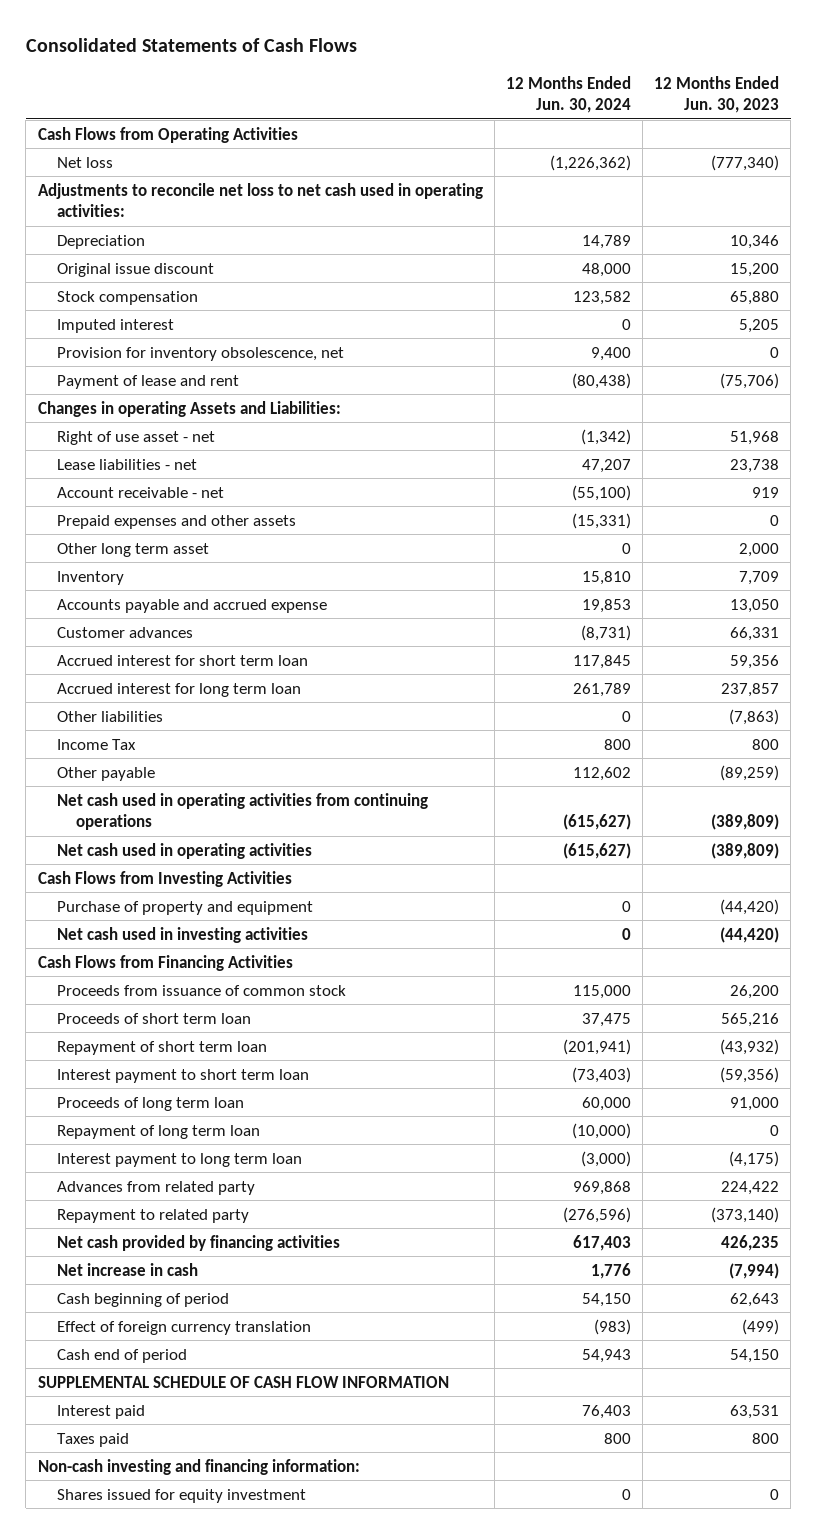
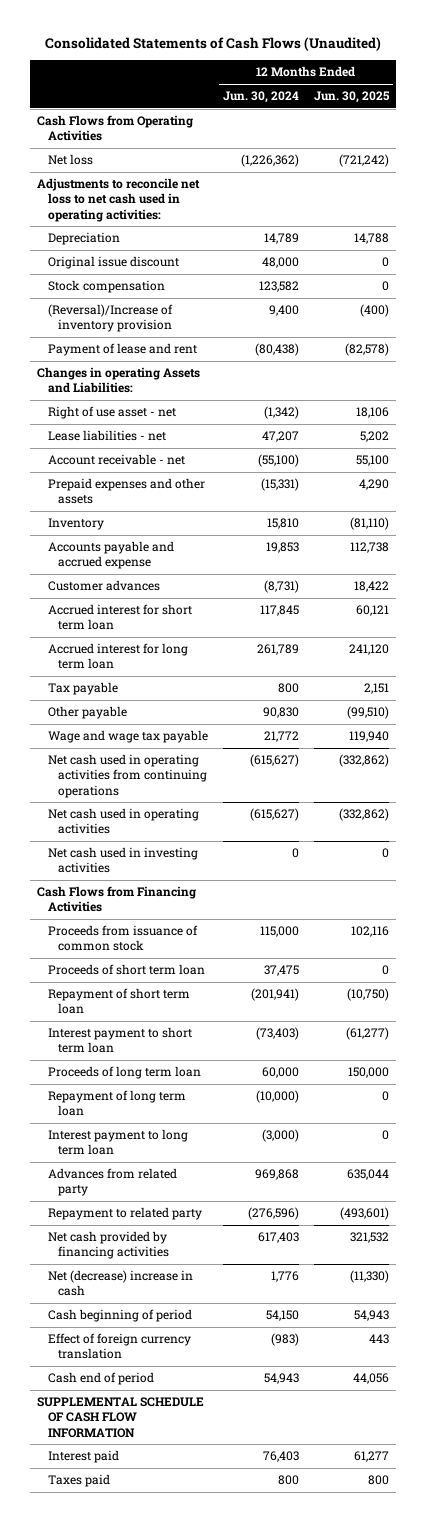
- Consolidated Statements of Cash Flows
+ Consolidated Statements of Cash Flows (Unaudited)
- | 12 Months Ended Jun. 30, 2024 | 12 Months Ended Jun. 30, 2023
+ | 12 Months Ended Jun. 30, 2024 | 12 Months Ended Jun. 30, 2025
- Imputed interest | 0 | 5,205
- Provision for inventory obsolescence, net | 9,400 | 0
+ (Reversal)/Increase of inventory provision | 9,400 | (400)
- Other long term asset | 0 | 2,000
- Other liabilities | 0 | (7,863)
- Income Tax | 800 | 800
- Other payable | 112,602 | (89,259)
+ Tax payable | 800 | 2,151
+ Other payable | 90,830 | (99,510)
+ Wage and wage tax payable | 21,772 | 119,940
- Cash Flows from Investing Activities
- Purchase of property and equipment | 0 | (44,420)
- Net increase in cash | 1,776 | (7,994)
+ Net (decrease) increase in cash | 1,776 | (11,330)
- Non-cash investing and financing information:
- Shares issued for equity investment | 0 | 0

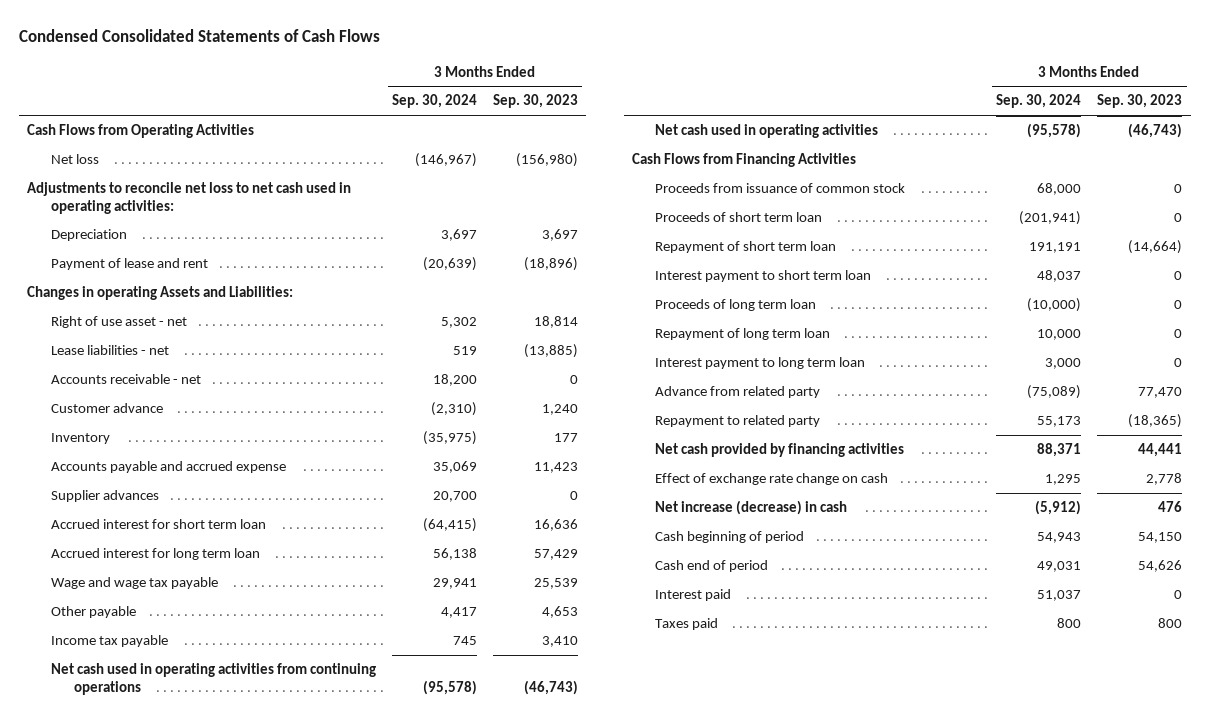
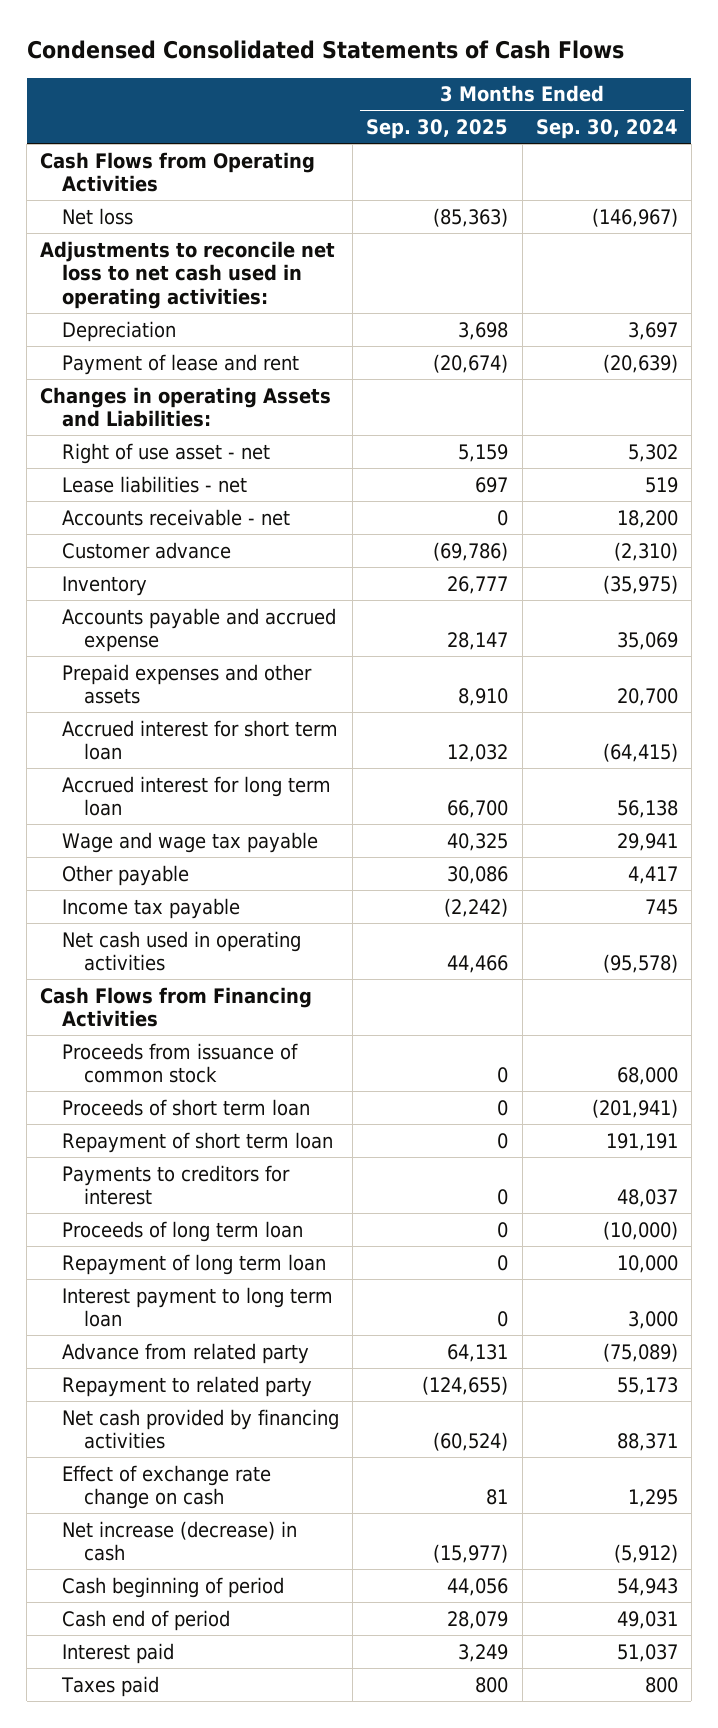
- | 3 Months Ended Sep. 30, 2024 | 3 Months Ended Sep. 30, 2023
+ | 3 Months Ended Sep. 30, 2025 | 3 Months Ended Sep. 30, 2024
- Supplier advances | 20,700 | 0
+ Prepaid expenses and other assets | 8,910 | 20,700
- Net cash used in operating activities from continuing operations | (95,578) | (46,743)
- Interest payment to short term loan | 48,037 | 0
+ Payments to creditors for interest | 0 | 48,037

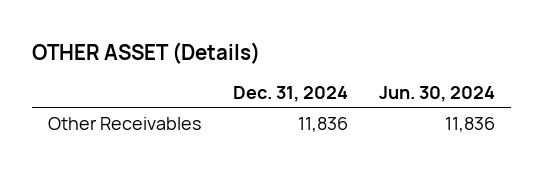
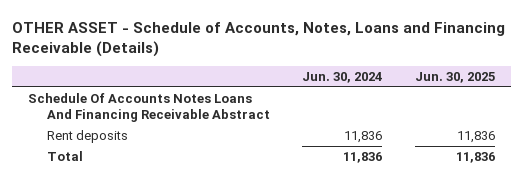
- OTHER ASSET (Details)
+ OTHER ASSET - Schedule of Accounts, Notes, Loans and Financing Receivable (Details)
- | Dec. 31, 2024 | Jun. 30, 2024
+ | Jun. 30, 2024 | Jun. 30, 2025
- Other Receivables | 11,836 | 11,836
+ Schedule Of Accounts Notes Loans And Financing Receivable Abstract
+ Rent deposits | 11,836 | 11,836
+ Total | 11,836 | 11,836

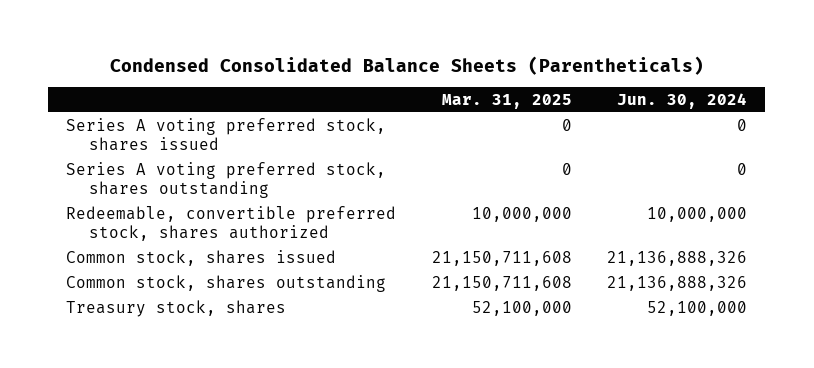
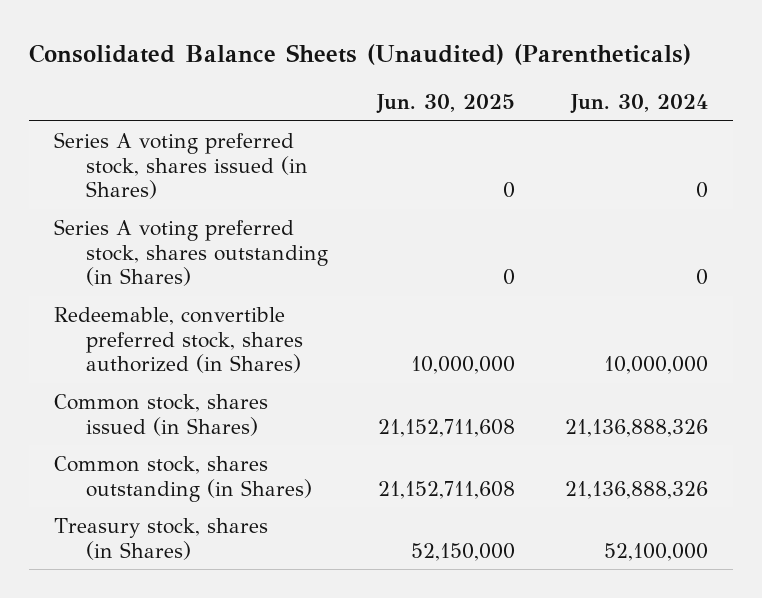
- Condensed Consolidated Balance Sheets (Parentheticals)
+ Consolidated Balance Sheets (Unaudited) (Parentheticals)
- | Mar. 31, 2025 | Jun. 30, 2024
+ | Jun. 30, 2025 | Jun. 30, 2024
- Series A voting preferred stock, shares issued | 0 | 0
- Series A voting preferred stock, shares outstanding | 0 | 0
- Redeemable, convertible preferred stock, shares authorized | 10,000,000 | 10,000,000
- Common stock, shares issued | 21,150,711,608 | 21,136,888,326
- Common stock, shares outstanding | 21,150,711,608 | 21,136,888,326
- Treasury stock, shares | 52,100,000 | 52,100,000
+ Series A voting preferred stock, shares issued (in Shares) | 0 | 0
+ Series A voting preferred stock, shares outstanding (in Shares) | 0 | 0
+ Redeemable, convertible preferred stock, shares authorized (in Shares) | 10,000,000 | 10,000,000
+ Common stock, shares issued (in Shares) | 21,152,711,608 | 21,136,888,326
+ Common stock, shares outstanding (in Shares) | 21,152,711,608 | 21,136,888,326
+ Treasury stock, shares (in Shares) | 52,150,000 | 52,100,000

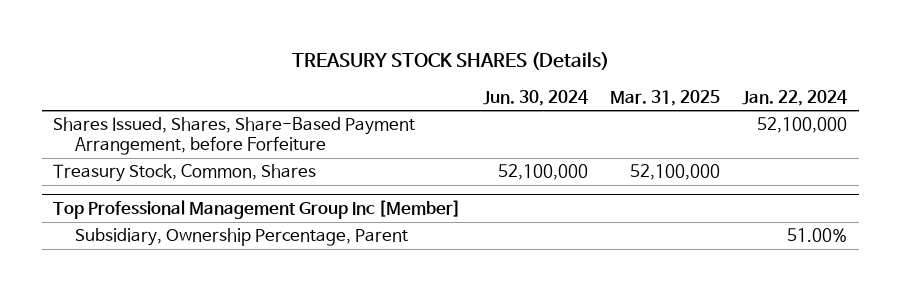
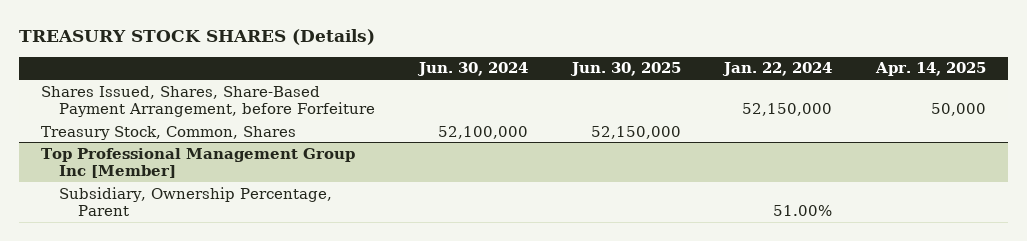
- | Jun. 30, 2024 | Mar. 31, 2025 | Jan. 22, 2024
+ | Jun. 30, 2024 | Jun. 30, 2025 | Jan. 22, 2024 | Apr. 14, 2025
- Shares Issued, Shares, Share-Based Payment Arrangement, before Forfeiture | | | 52,100,000
+ Shares Issued, Shares, Share-Based Payment Arrangement, before Forfeiture | | | 52,150,000 | 50,000

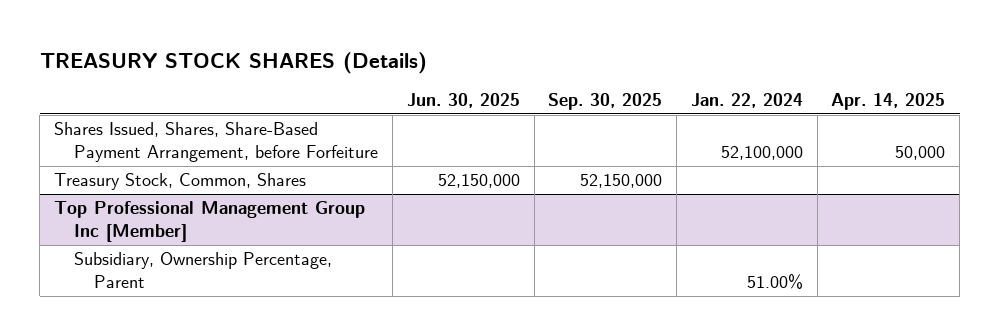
- | Jun. 30, 2024 | Jun. 30, 2025 | Jan. 22, 2024 | Apr. 14, 2025
+ | Jun. 30, 2025 | Sep. 30, 2025 | Jan. 22, 2024 | Apr. 14, 2025
- Shares Issued, Shares, Share-Based Payment Arrangement, before Forfeiture | | | 52,150,000 | 50,000
+ Shares Issued, Shares, Share-Based Payment Arrangement, before Forfeiture | | | 52,100,000 | 50,000

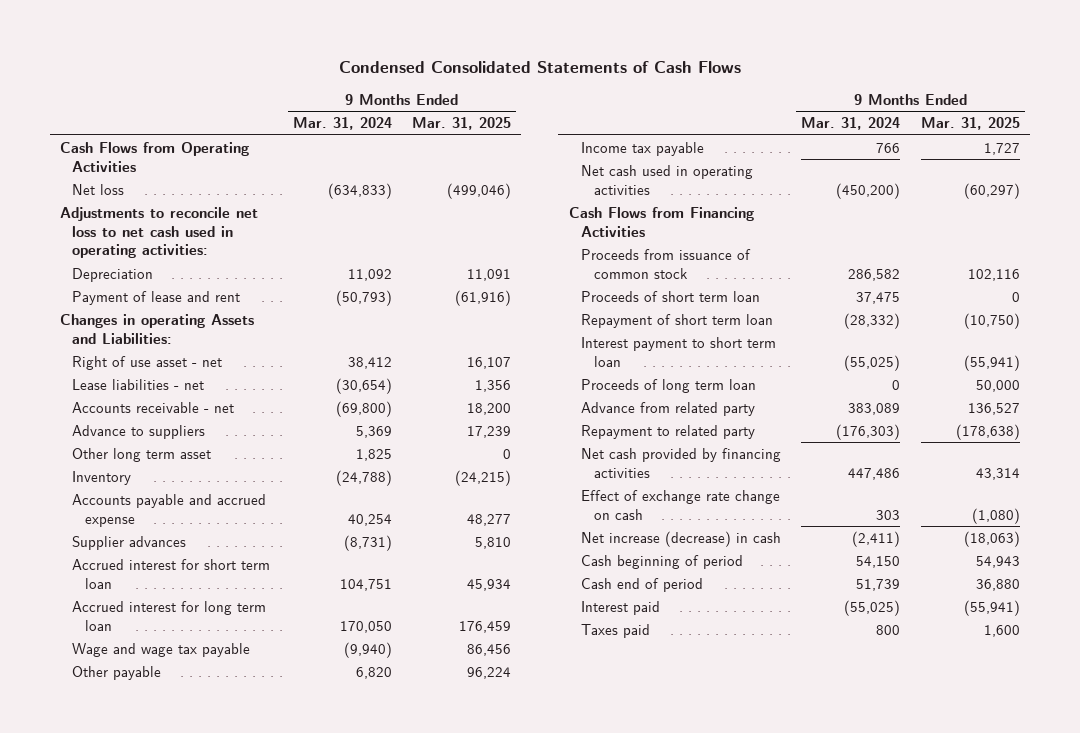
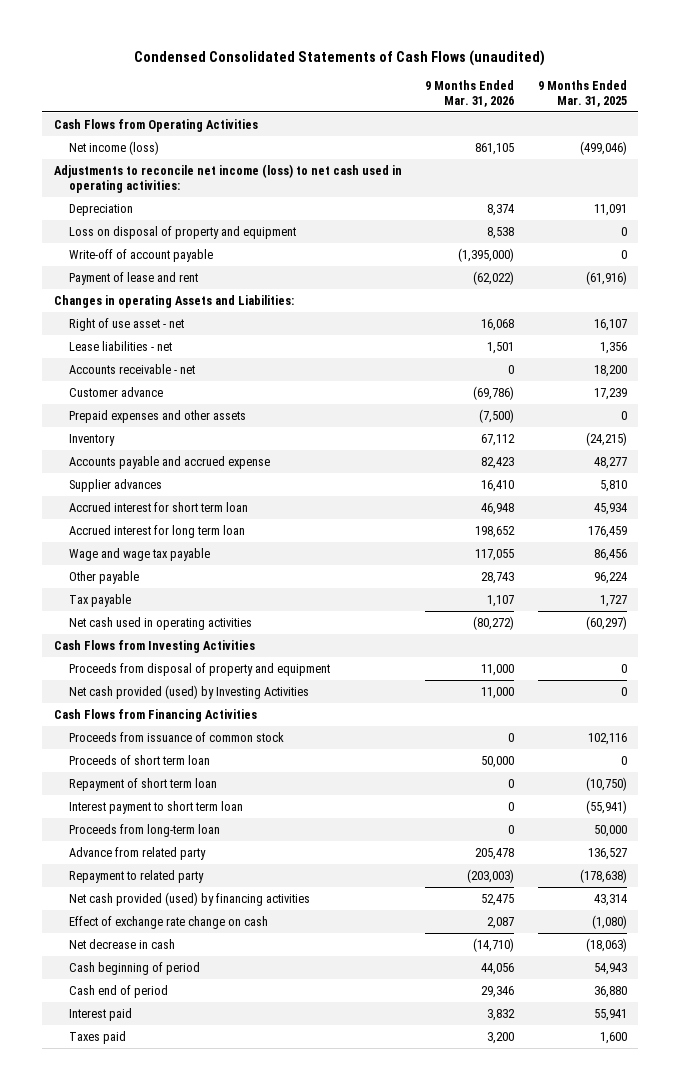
- Condensed Consolidated Statements of Cash Flows
+ Condensed Consolidated Statements of Cash Flows (unaudited)
- | 9 Months Ended Mar. 31, 2024 | 9 Months Ended Mar. 31, 2025
+ | 9 Months Ended Mar. 31, 2026 | 9 Months Ended Mar. 31, 2025
- Net loss | (634,833) | (499,046)
- Adjustments to reconcile net loss to net cash used in operating activities:
+ Net income (loss) | 861,105 | (499,046)
+ Adjustments to reconcile net income (loss) to net cash used in operating activities:
+ Loss on disposal of property and equipment | 8,538 | 0
+ Write-off of account payable | (1,395,000) | 0
- Advance to suppliers | 5,369 | 17,239
- Other long term asset | 1,825 | 0
+ Customer advance | (69,786) | 17,239
+ Prepaid expenses and other assets | (7,500) | 0
- Income tax payable | 766 | 1,727
+ Tax payable | 1,107 | 1,727
+ Cash Flows from Investing Activities
+ Proceeds from disposal of property and equipment | 11,000 | 0
+ Net cash provided (used) by Investing Activities | 11,000 | 0
- Proceeds of long term loan | 0 | 50,000
+ Proceeds from long-term loan | 0 | 50,000
- Net cash provided by financing activities | 447,486 | 43,314
+ Net cash provided (used) by financing activities | 52,475 | 43,314
- Net increase (decrease) in cash | (2,411) | (18,063)
+ Net decrease in cash | (14,710) | (18,063)
- Interest paid | (55,025) | (55,941)
+ Interest paid | 3,832 | 55,941

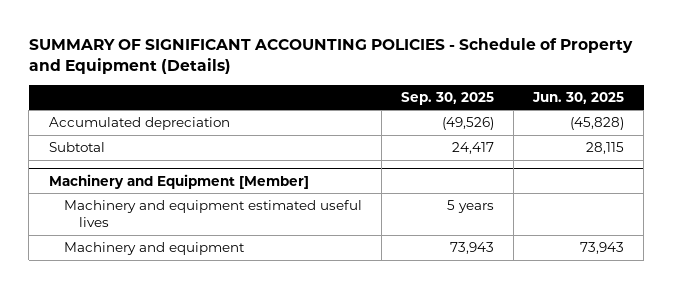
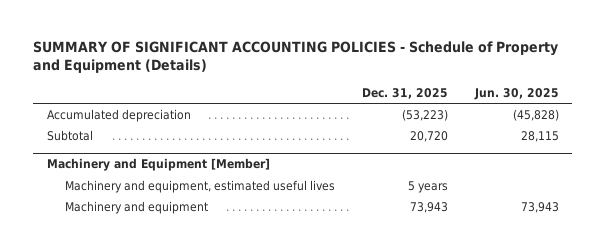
- | Sep. 30, 2025 | Jun. 30, 2025
+ | Dec. 31, 2025 | Jun. 30, 2025
@ Machinery and Equipment [Member]
- Machinery and equipment estimated useful lives | 5 years |
+ Machinery and equipment, estimated useful lives | 5 years |

